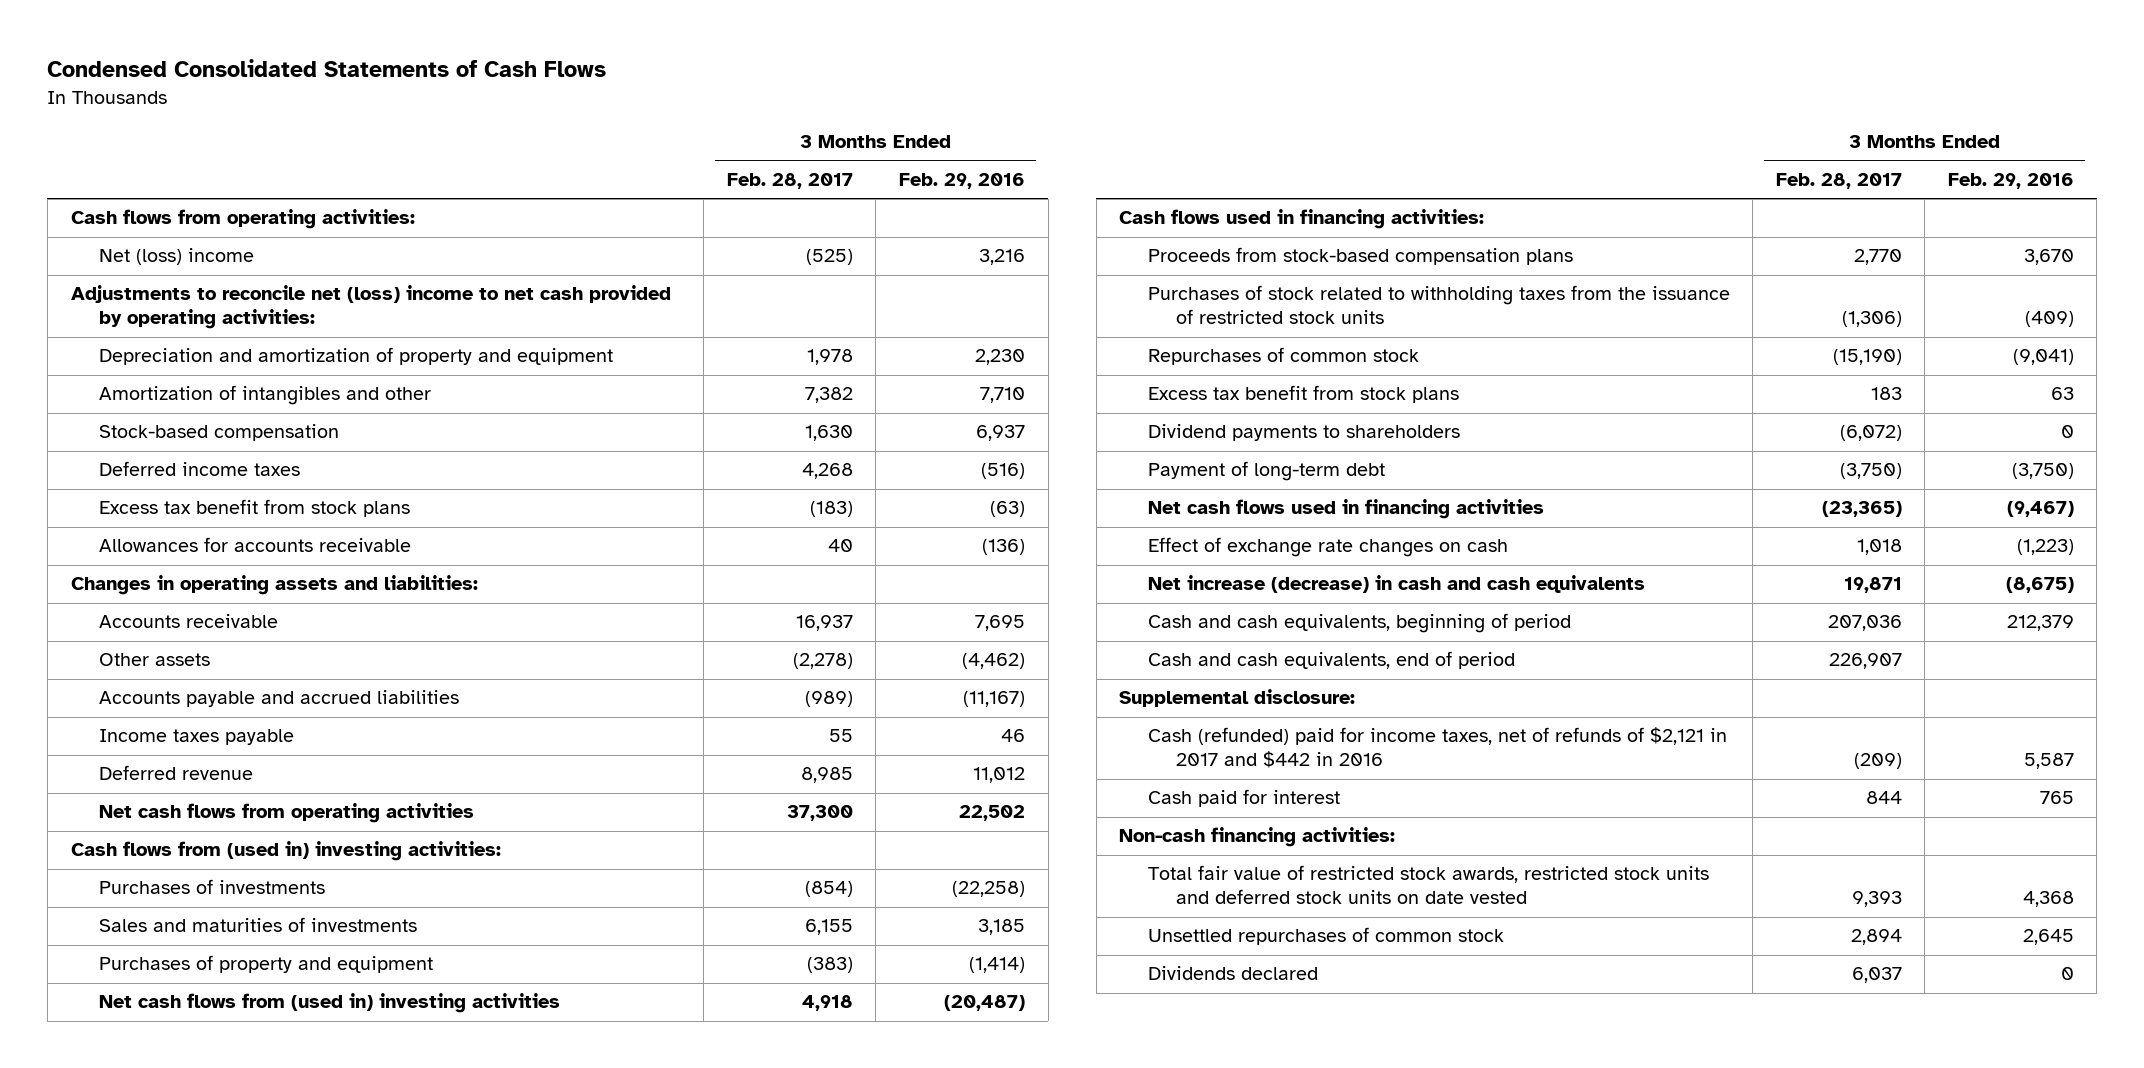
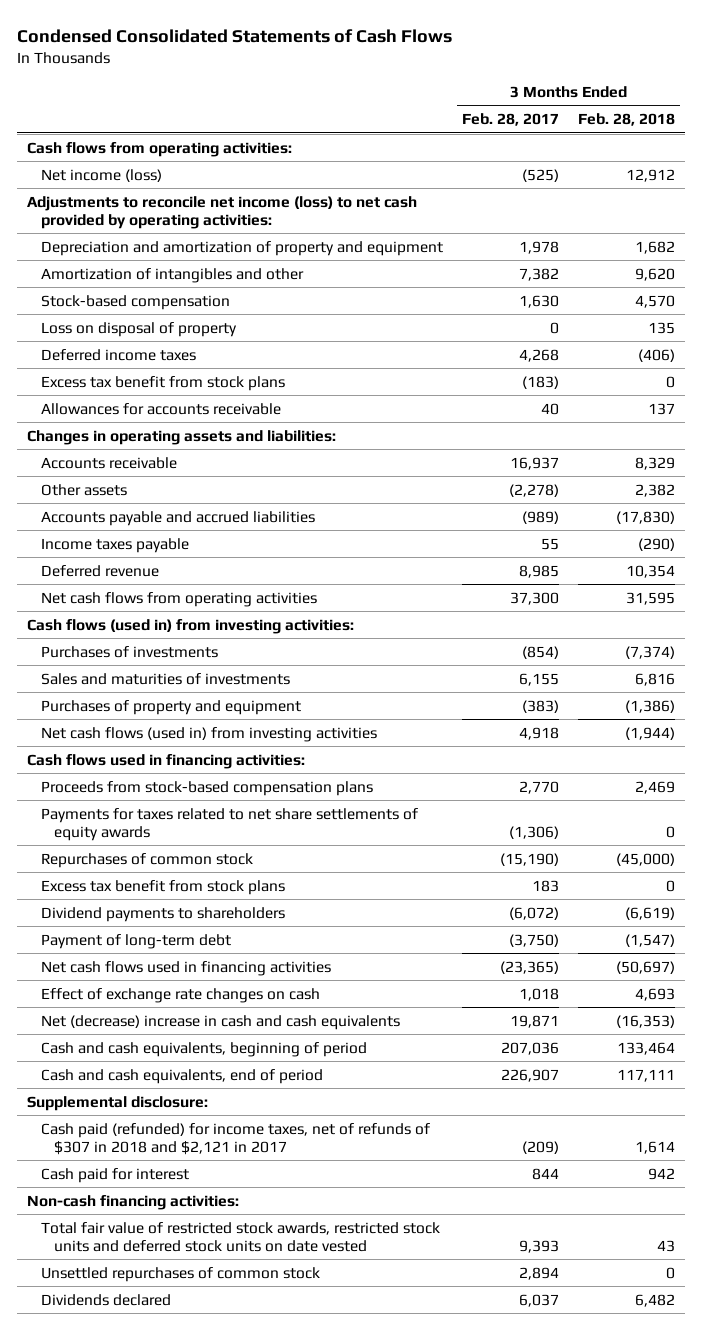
- | 3 Months Ended Feb. 28, 2017 | 3 Months Ended Feb. 29, 2016
+ | 3 Months Ended Feb. 28, 2017 | 3 Months Ended Feb. 28, 2018
- Net (loss) income | (525) | 3,216
- Adjustments to reconcile net (loss) income to net cash provided by operating activities:
+ Net income (loss) | (525) | 12,912
+ Adjustments to reconcile net income (loss) to net cash provided by operating activities:
+ Loss on disposal of property | 0 | 135
- Cash flows from (used in) investing activities:
+ Cash flows (used in) from investing activities:
- Net cash flows from (used in) investing activities | 4,918 | (20,487)
+ Net cash flows (used in) from investing activities | 4,918 | (1,944)
- Purchases of stock related to withholding taxes from the issuance of restricted stock units | (1,306) | (409)
+ Payments for taxes related to net share settlements of equity awards | (1,306) | 0
- Net increase (decrease) in cash and cash equivalents | 19,871 | (8,675)
+ Net (decrease) increase in cash and cash equivalents | 19,871 | (16,353)
- Cash (refunded) paid for income taxes, net of refunds of $2,121 in 2017 and $442 in 2016 | (209) | 5,587
+ Cash paid (refunded) for income taxes, net of refunds of $307 in 2018 and $2,121 in 2017 | (209) | 1,614

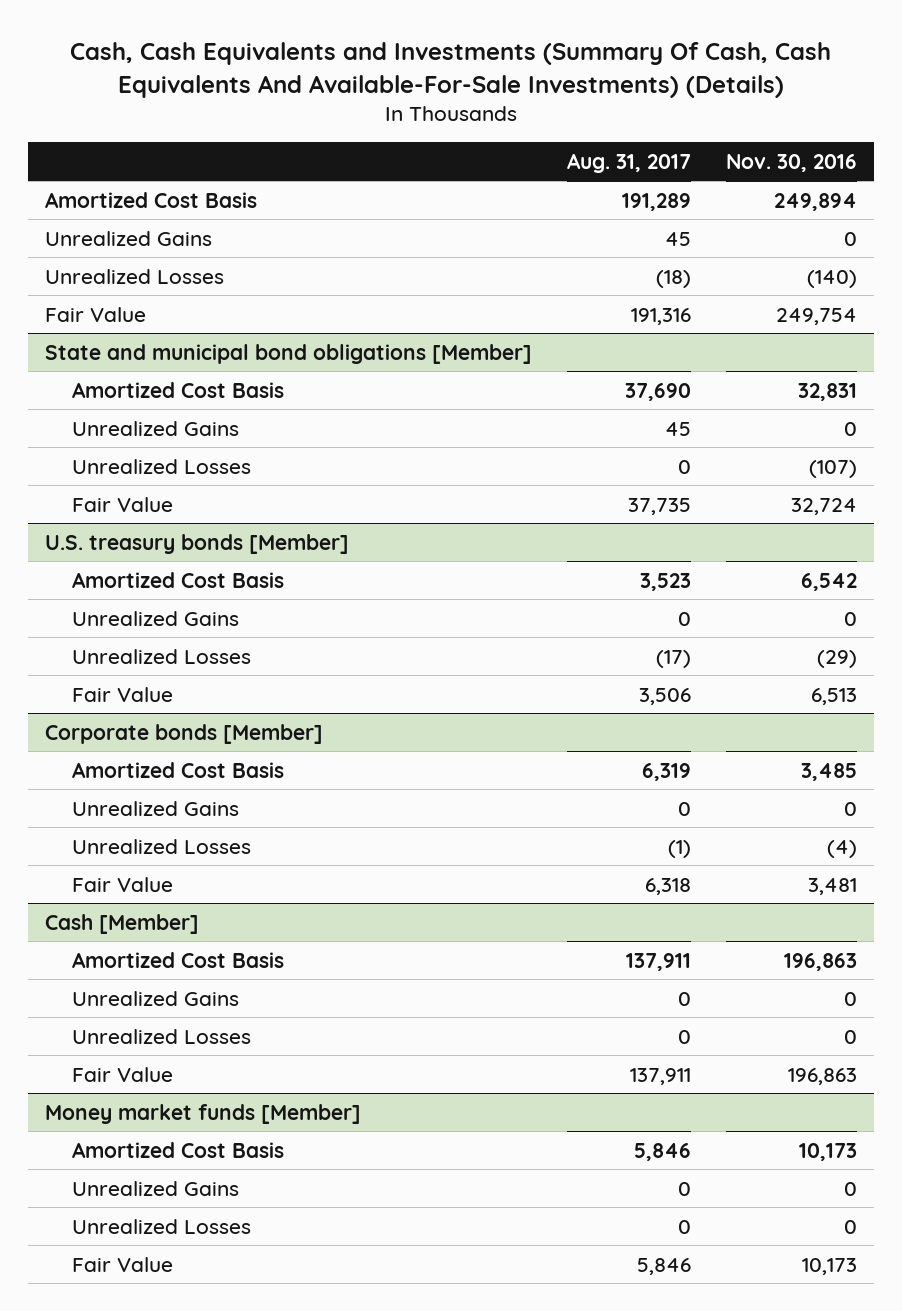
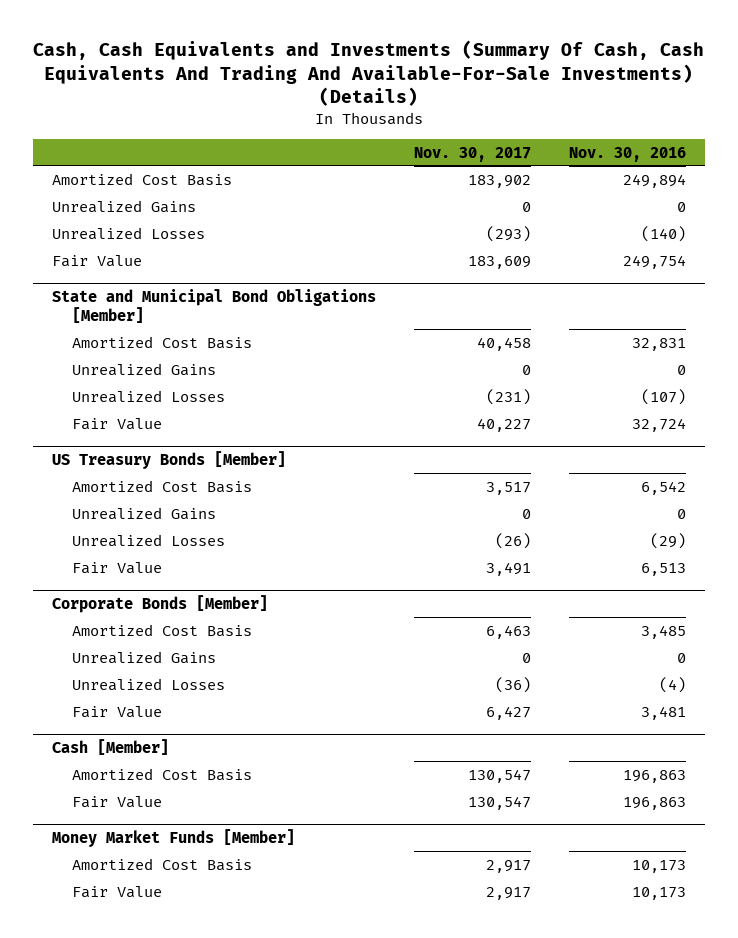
- Cash, Cash Equivalents and Investments (Summary Of Cash, Cash Equivalents And Available-For-Sale Investments) (Details)
+ Cash, Cash Equivalents and Investments (Summary Of Cash, Cash Equivalents And Trading And Available-For-Sale Investments) (Details)
- | Aug. 31, 2017 | Nov. 30, 2016
+ | Nov. 30, 2017 | Nov. 30, 2016
- State and municipal bond obligations [Member]
+ State and Municipal Bond Obligations [Member]
- U.S. treasury bonds [Member]
+ US Treasury Bonds [Member]
- Corporate bonds [Member]
+ Corporate Bonds [Member]
@ Cash [Member]
- Unrealized Gains | 0 | 0
- Unrealized Losses | 0 | 0
- Money market funds [Member]
+ Money Market Funds [Member]
- Unrealized Gains | 0 | 0
- Unrealized Losses | 0 | 0

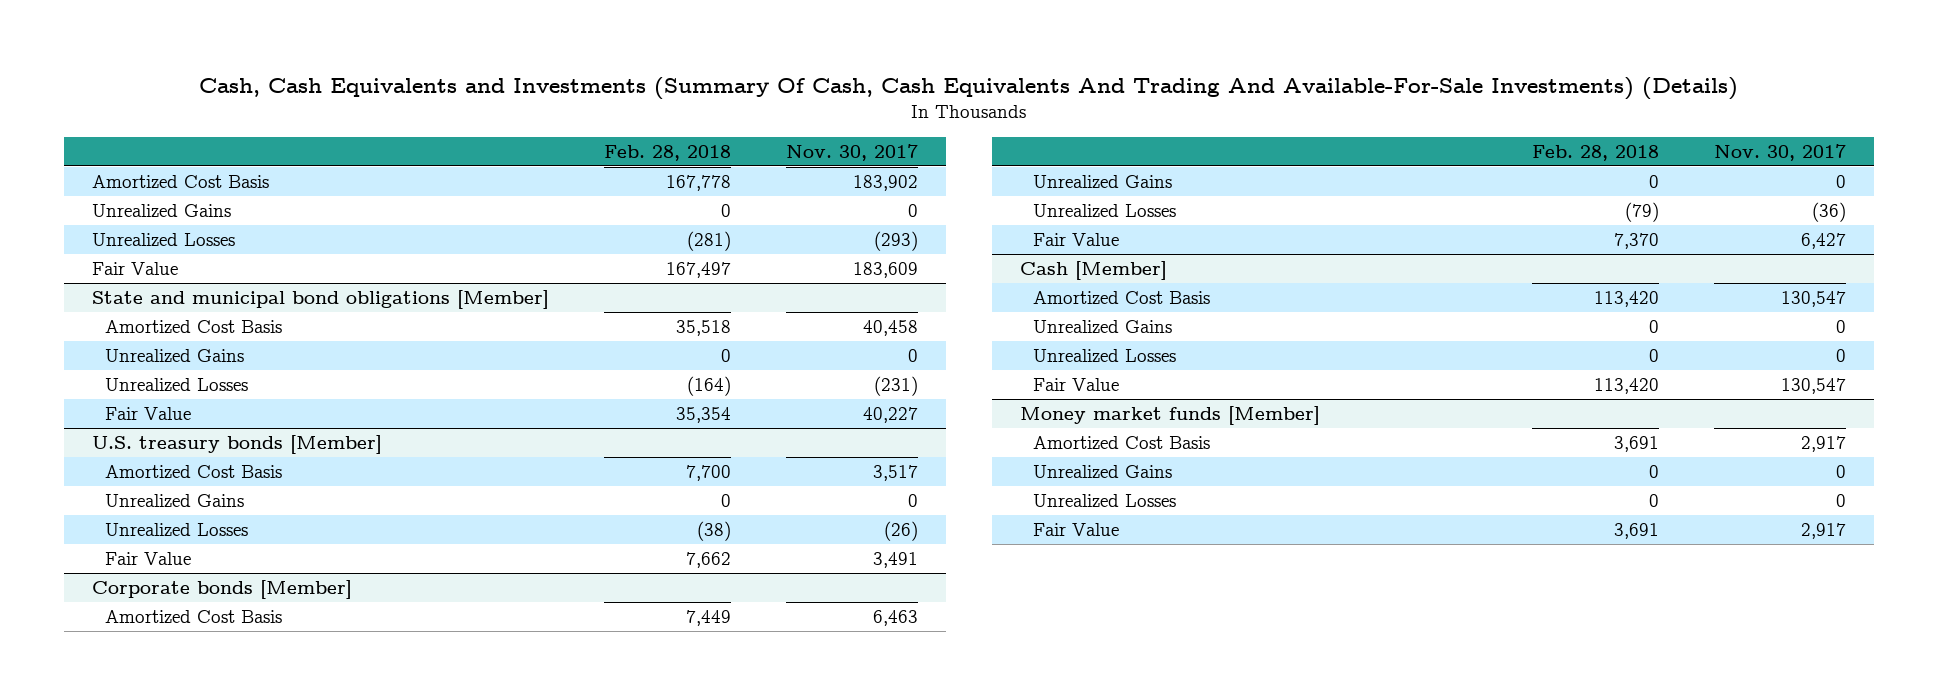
- | Nov. 30, 2017 | Nov. 30, 2016
+ | Feb. 28, 2018 | Nov. 30, 2017
- State and Municipal Bond Obligations [Member]
+ State and municipal bond obligations [Member]
- US Treasury Bonds [Member]
+ U.S. treasury bonds [Member]
- Corporate Bonds [Member]
+ Corporate bonds [Member]
@ Cash [Member]
+ Unrealized Gains | 0 | 0
+ Unrealized Losses | 0 | 0
- Money Market Funds [Member]
+ Money market funds [Member]
+ Unrealized Gains | 0 | 0
+ Unrealized Losses | 0 | 0

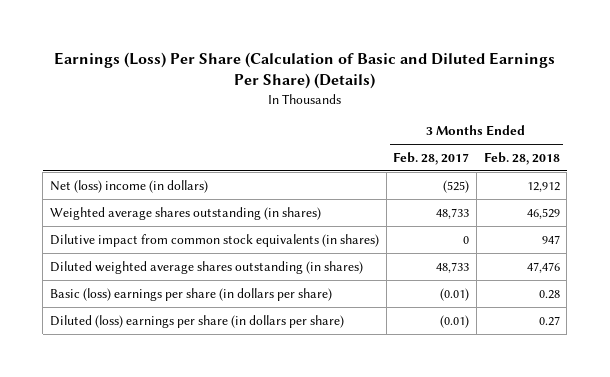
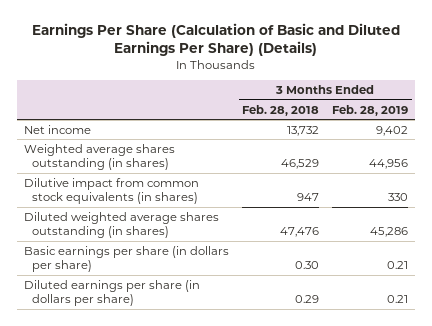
- Earnings (Loss) Per Share (Calculation of Basic and Diluted Earnings Per Share) (Details)
+ Earnings Per Share (Calculation of Basic and Diluted Earnings Per Share) (Details)
- | 3 Months Ended Feb. 28, 2017 | 3 Months Ended Feb. 28, 2018
+ | 3 Months Ended Feb. 28, 2018 | 3 Months Ended Feb. 28, 2019
- Net (loss) income (in dollars) | (525) | 12,912
+ Net income | 13,732 | 9,402
- Basic (loss) earnings per share (in dollars per share) | (0.01) | 0.28
- Diluted (loss) earnings per share (in dollars per share) | (0.01) | 0.27
+ Basic earnings per share (in dollars per share) | 0.30 | 0.21
+ Diluted earnings per share (in dollars per share) | 0.29 | 0.21

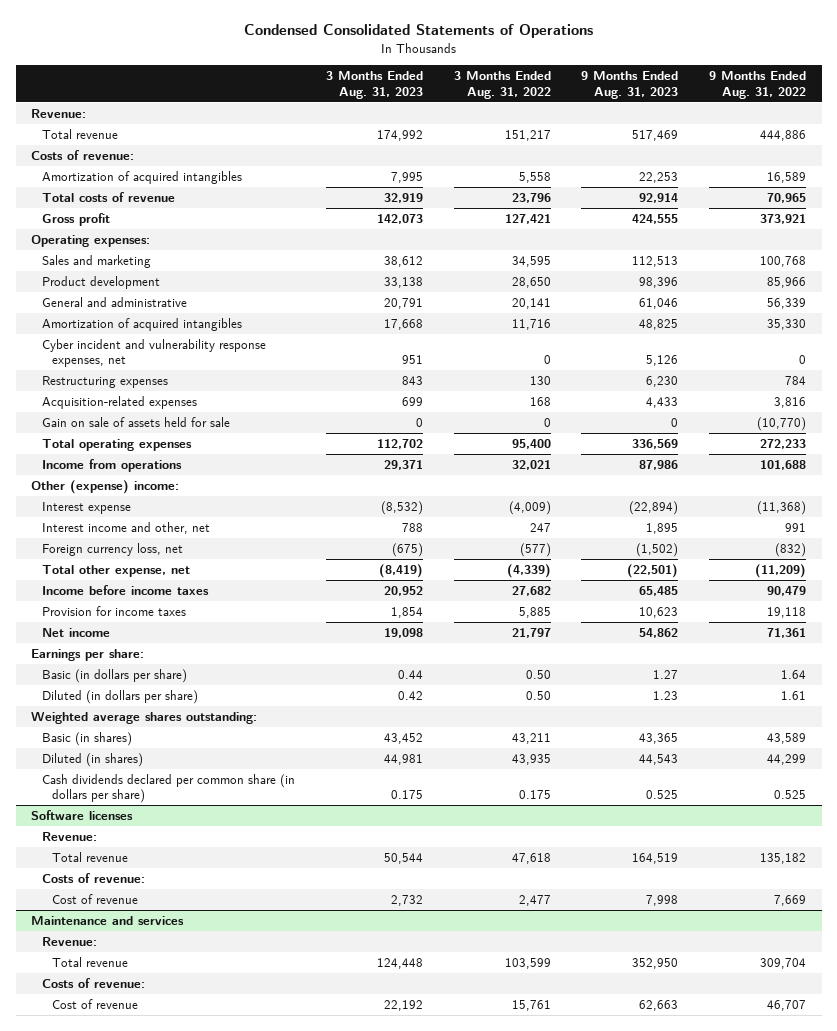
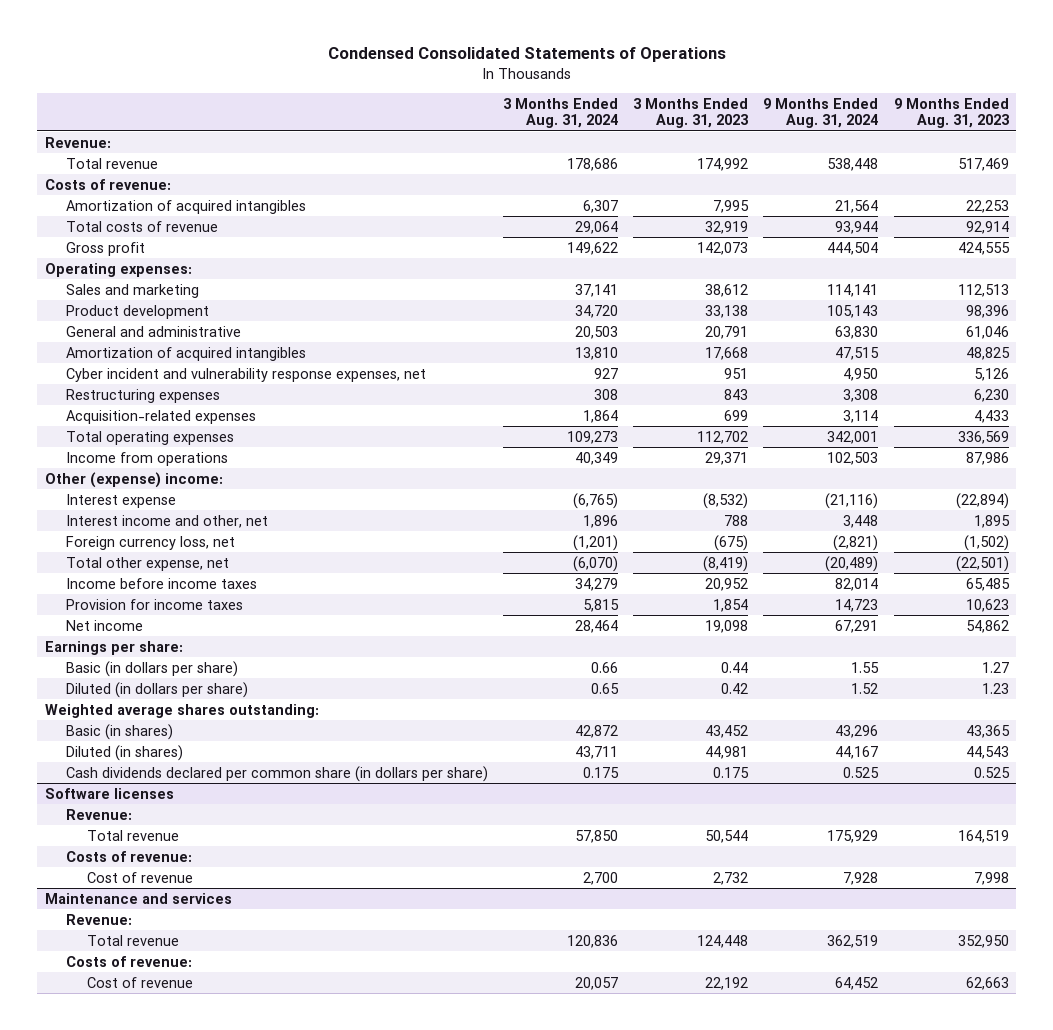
- | 3 Months Ended Aug. 31, 2023 | 3 Months Ended Aug. 31, 2022 | 9 Months Ended Aug. 31, 2023 | 9 Months Ended Aug. 31, 2022
+ | 3 Months Ended Aug. 31, 2024 | 3 Months Ended Aug. 31, 2023 | 9 Months Ended Aug. 31, 2024 | 9 Months Ended Aug. 31, 2023
- Gain on sale of assets held for sale | 0 | 0 | 0 | (10,770)

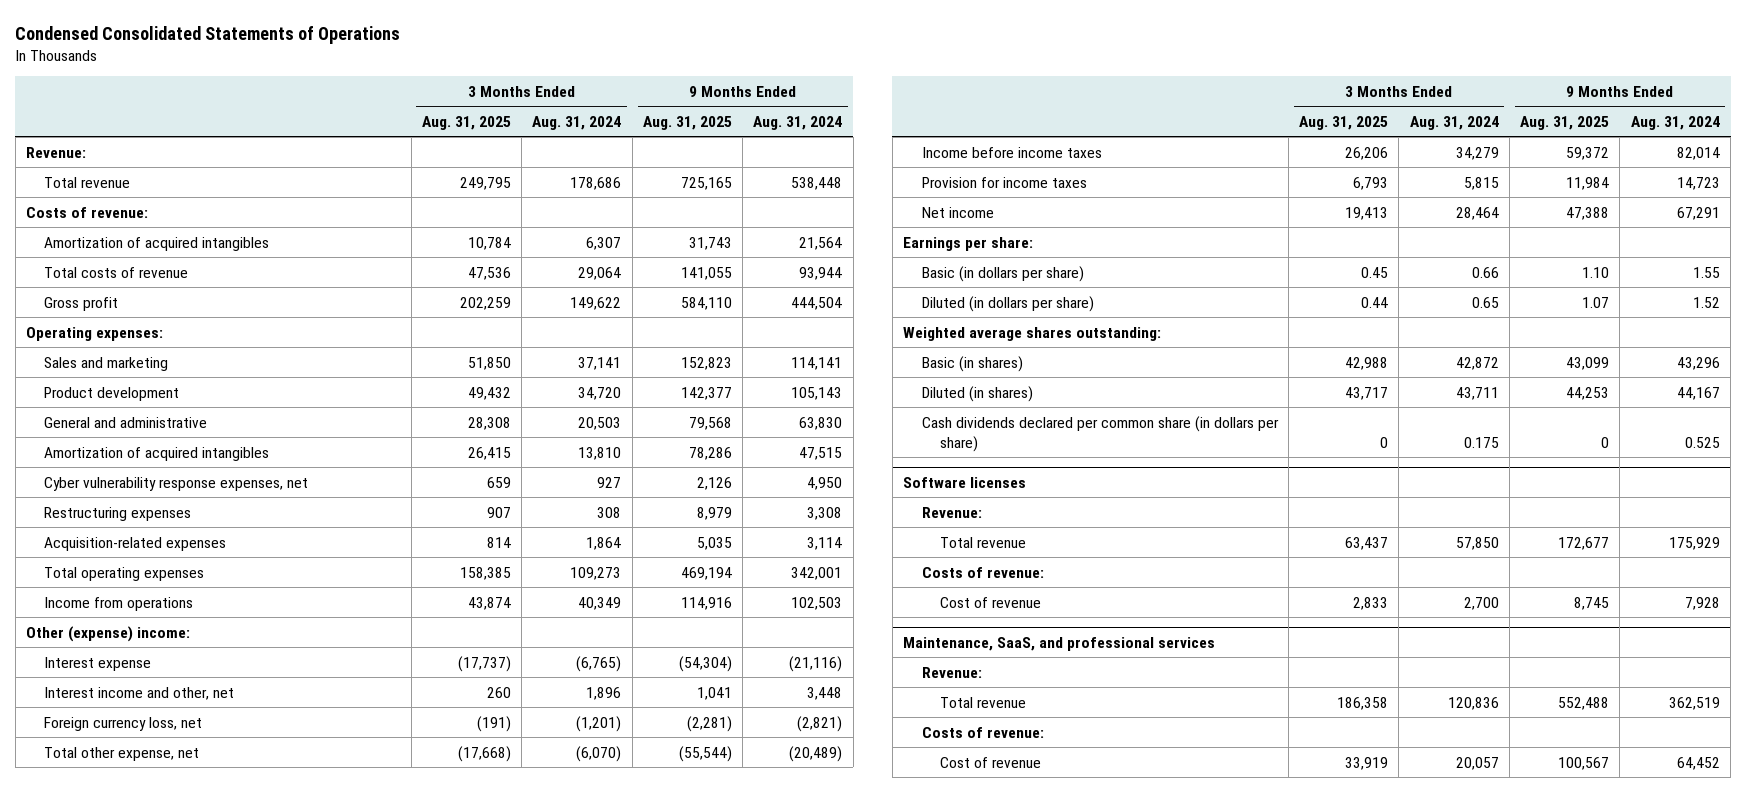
- | 3 Months Ended Aug. 31, 2024 | 3 Months Ended Aug. 31, 2023 | 9 Months Ended Aug. 31, 2024 | 9 Months Ended Aug. 31, 2023
+ | 3 Months Ended Aug. 31, 2025 | 3 Months Ended Aug. 31, 2024 | 9 Months Ended Aug. 31, 2025 | 9 Months Ended Aug. 31, 2024
- Cyber incident and vulnerability response expenses, net | 927 | 951 | 4,950 | 5,126
+ Cyber vulnerability response expenses, net | 659 | 927 | 2,126 | 4,950
- Maintenance and services
+ Maintenance, SaaS, and professional services

